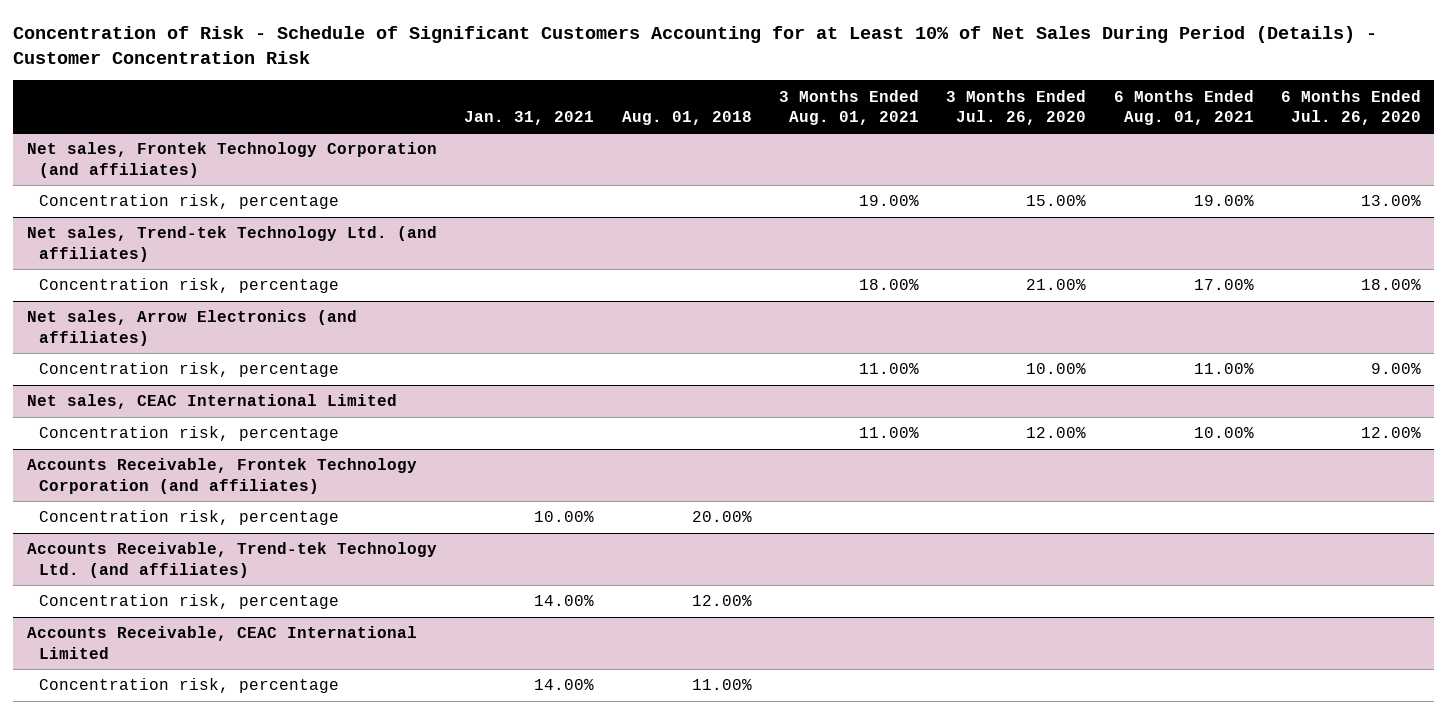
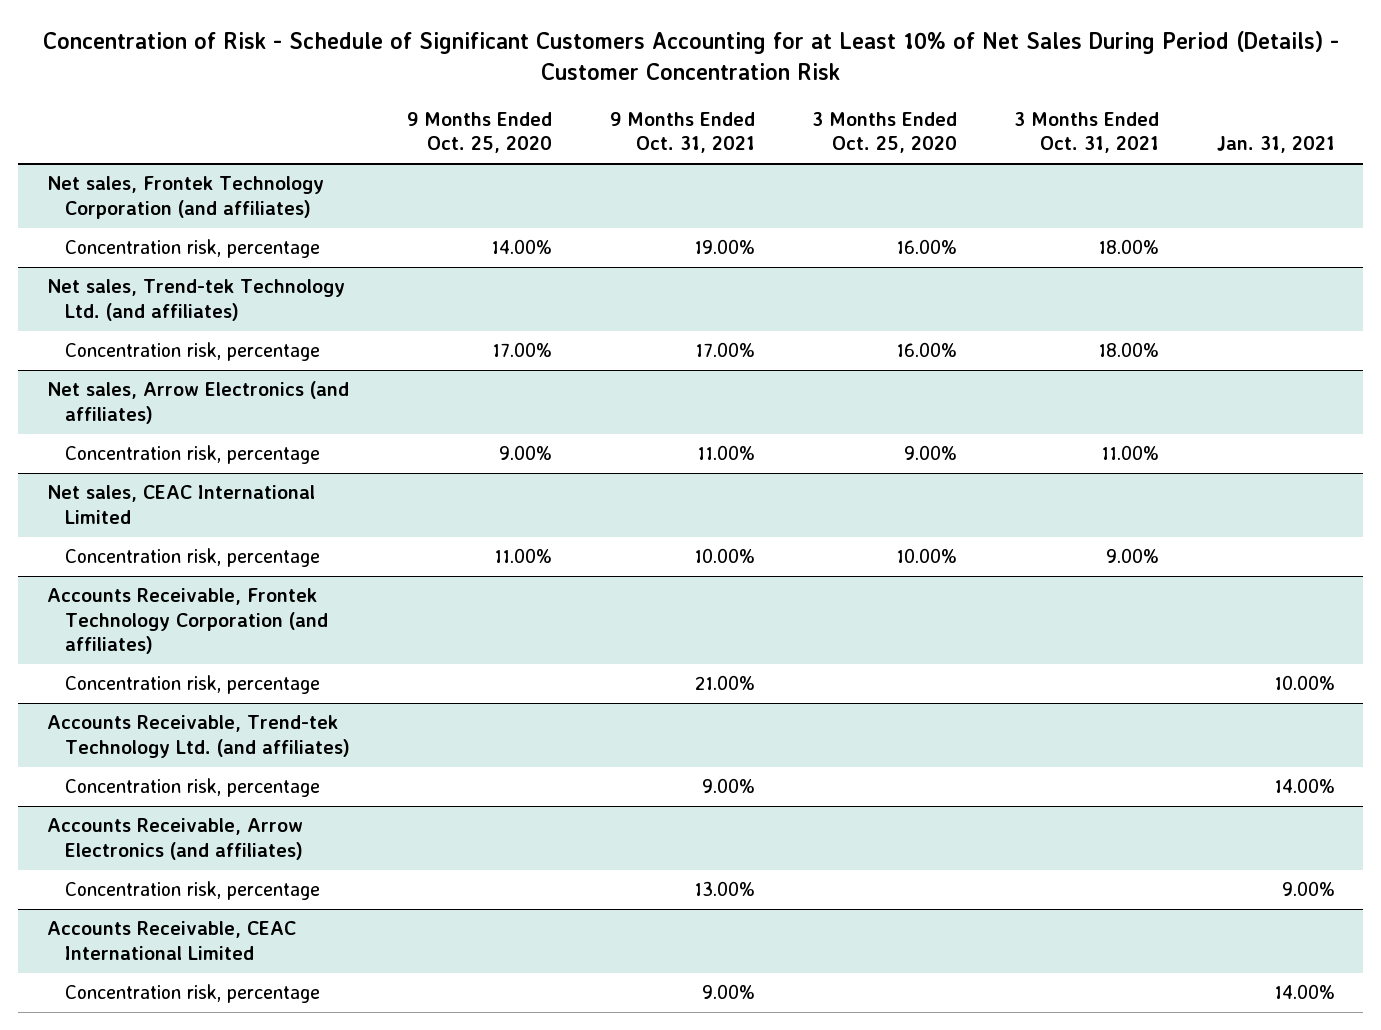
- | Jan. 31, 2021 | Aug. 01, 2018 | 3 Months Ended Aug. 01, 2021 | 3 Months Ended Jul. 26, 2020 | 6 Months Ended Aug. 01, 2021 | 6 Months Ended Jul. 26, 2020
+ | 9 Months Ended Oct. 25, 2020 | 9 Months Ended Oct. 31, 2021 | 3 Months Ended Oct. 25, 2020 | 3 Months Ended Oct. 31, 2021 | Jan. 31, 2021
+ Accounts Receivable, Arrow Electronics (and affiliates)
+ Concentration risk, percentage | | 13.00% | | | 9.00%

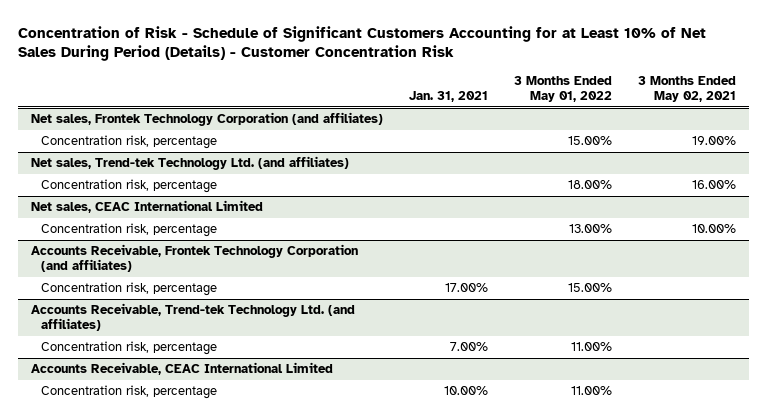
- | 9 Months Ended Oct. 25, 2020 | 9 Months Ended Oct. 31, 2021 | 3 Months Ended Oct. 25, 2020 | 3 Months Ended Oct. 31, 2021 | Jan. 31, 2021
+ | Jan. 31, 2021 | 3 Months Ended May 01, 2022 | 3 Months Ended May 02, 2021
- Net sales, Arrow Electronics (and affiliates)
- Concentration risk, percentage | 9.00% | 11.00% | 9.00% | 11.00% |
@ Accounts Receivable, Frontek Technology Corporation (and affiliates)
- Concentration risk, percentage | | 21.00% | | | 10.00%
+ Concentration risk, percentage | 17.00% | 15.00% |
@ Accounts Receivable, Trend-tek Technology Ltd. (and affiliates)
- Concentration risk, percentage | | 9.00% | | | 14.00%
- Accounts Receivable, Arrow Electronics (and affiliates)
- Concentration risk, percentage | | 13.00% | | | 9.00%
@ Accounts Receivable, Trend-tek Technology Ltd. (and affiliates)
+ Concentration risk, percentage | 7.00% | 11.00% |
@ Accounts Receivable, CEAC International Limited
- Concentration risk, percentage | | 9.00% | | | 14.00%
+ Concentration risk, percentage | 10.00% | 11.00% |

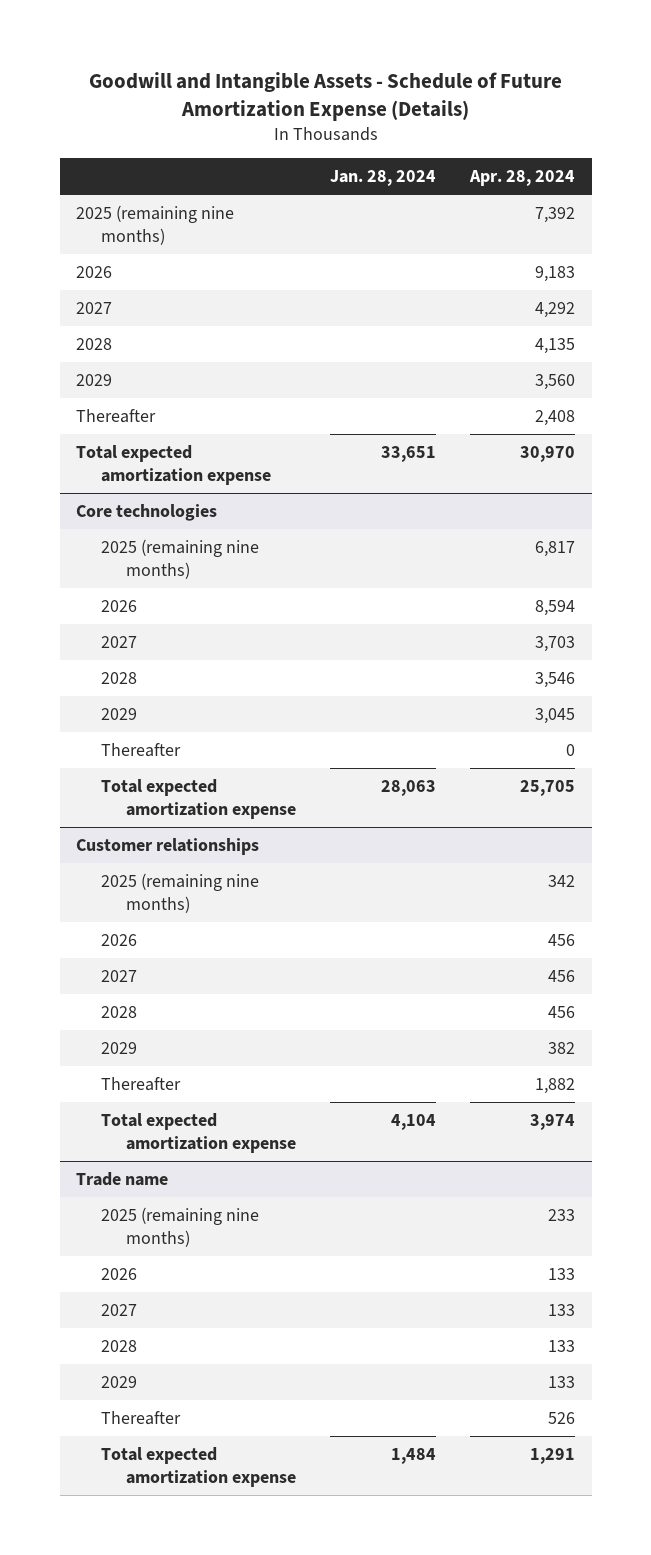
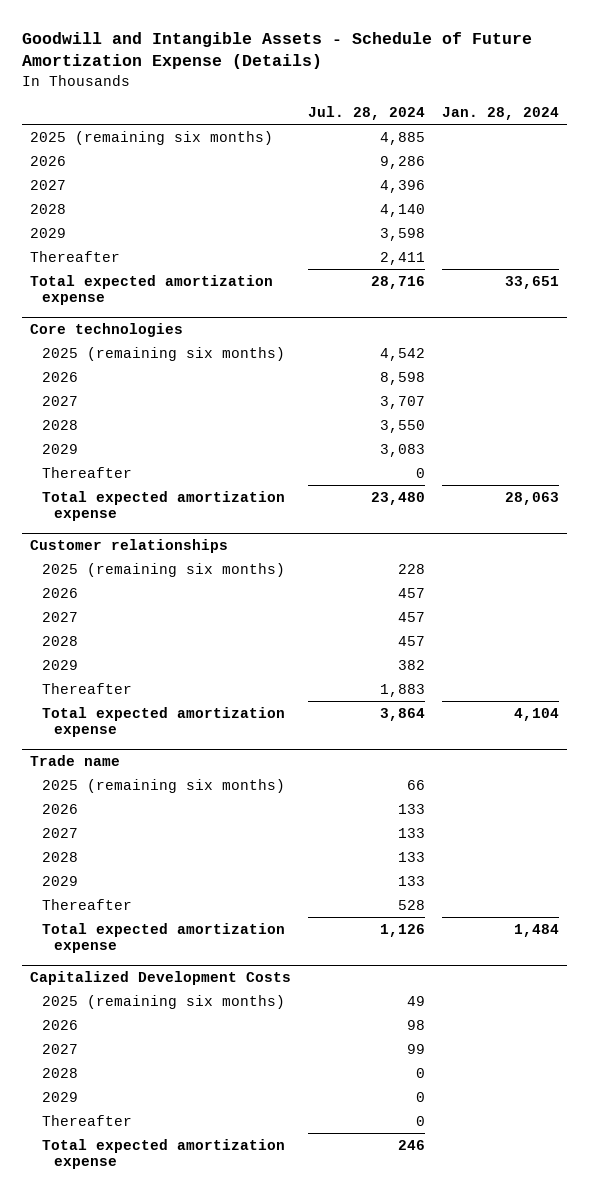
- | Jan. 28, 2024 | Apr. 28, 2024
+ | Jul. 28, 2024 | Jan. 28, 2024
- 2025 (remaining nine months) | | 7,392
+ 2025 (remaining six months) | 4,885 |
@ Core technologies
- 2025 (remaining nine months) | | 6,817
+ 2025 (remaining six months) | 4,542 |
@ Customer relationships
- 2025 (remaining nine months) | | 342
+ 2025 (remaining six months) | 228 |
@ Trade name
- 2025 (remaining nine months) | | 233
+ 2025 (remaining six months) | 66 |
+ Capitalized Development Costs
+ 2025 (remaining six months) | 49 |
+ 2026 | 98 |
+ 2027 | 99 |
+ 2028 | 0 |
+ 2029 | 0 |
+ Thereafter | 0 |
+ Total expected amortization expense | 246 |

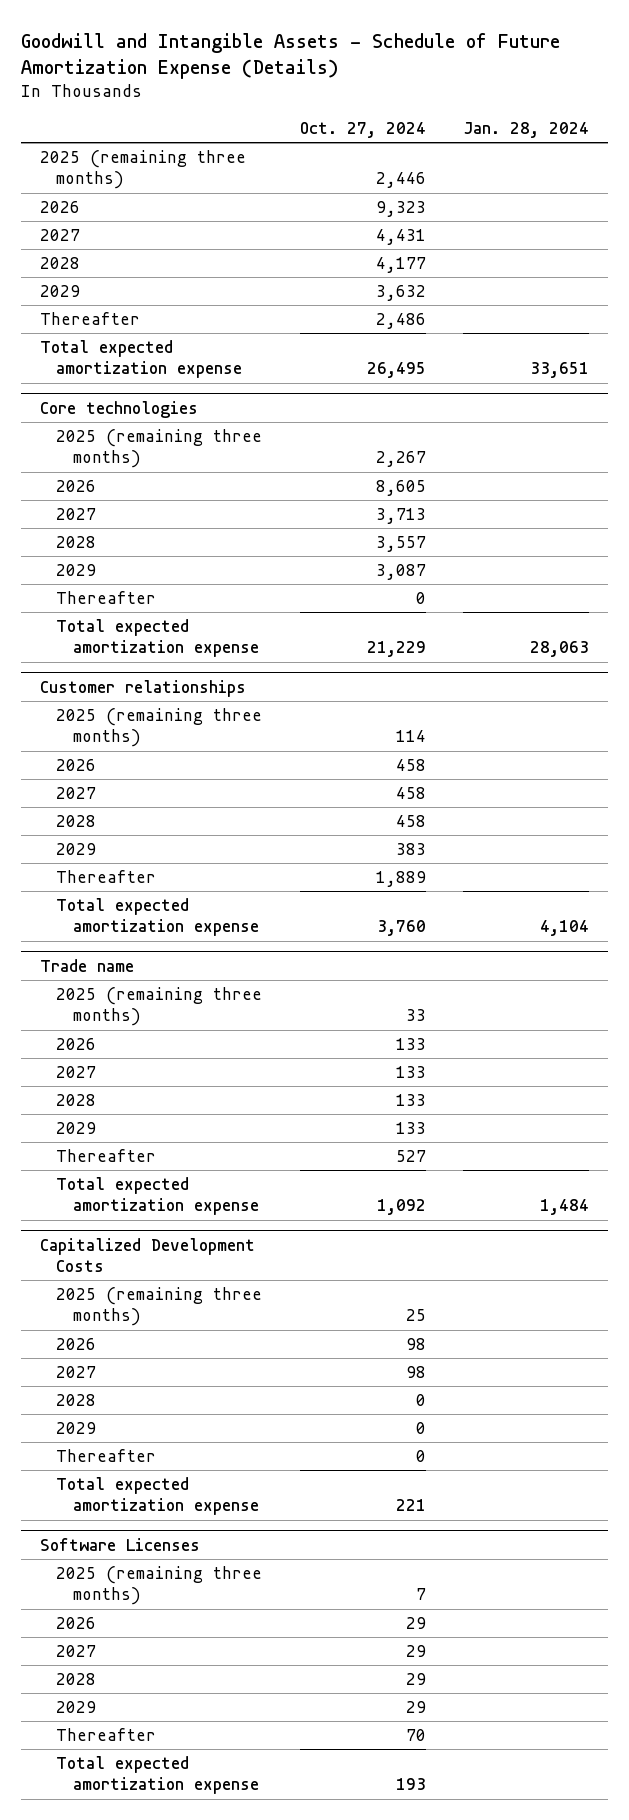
- | Jul. 28, 2024 | Jan. 28, 2024
+ | Oct. 27, 2024 | Jan. 28, 2024
- 2025 (remaining six months) | 4,885 |
+ 2025 (remaining three months) | 2,446 |
@ Core technologies
- 2025 (remaining six months) | 4,542 |
+ 2025 (remaining three months) | 2,267 |
@ Customer relationships
- 2025 (remaining six months) | 228 |
+ 2025 (remaining three months) | 114 |
@ Trade name
- 2025 (remaining six months) | 66 |
+ 2025 (remaining three months) | 33 |
@ Capitalized Development Costs
- 2025 (remaining six months) | 49 |
+ 2025 (remaining three months) | 25 |
+ Software Licenses
+ 2025 (remaining three months) | 7 |
+ 2026 | 29 |
+ 2027 | 29 |
+ 2028 | 29 |
+ 2029 | 29 |
+ Thereafter | 70 |
+ Total expected amortization expense | 193 |

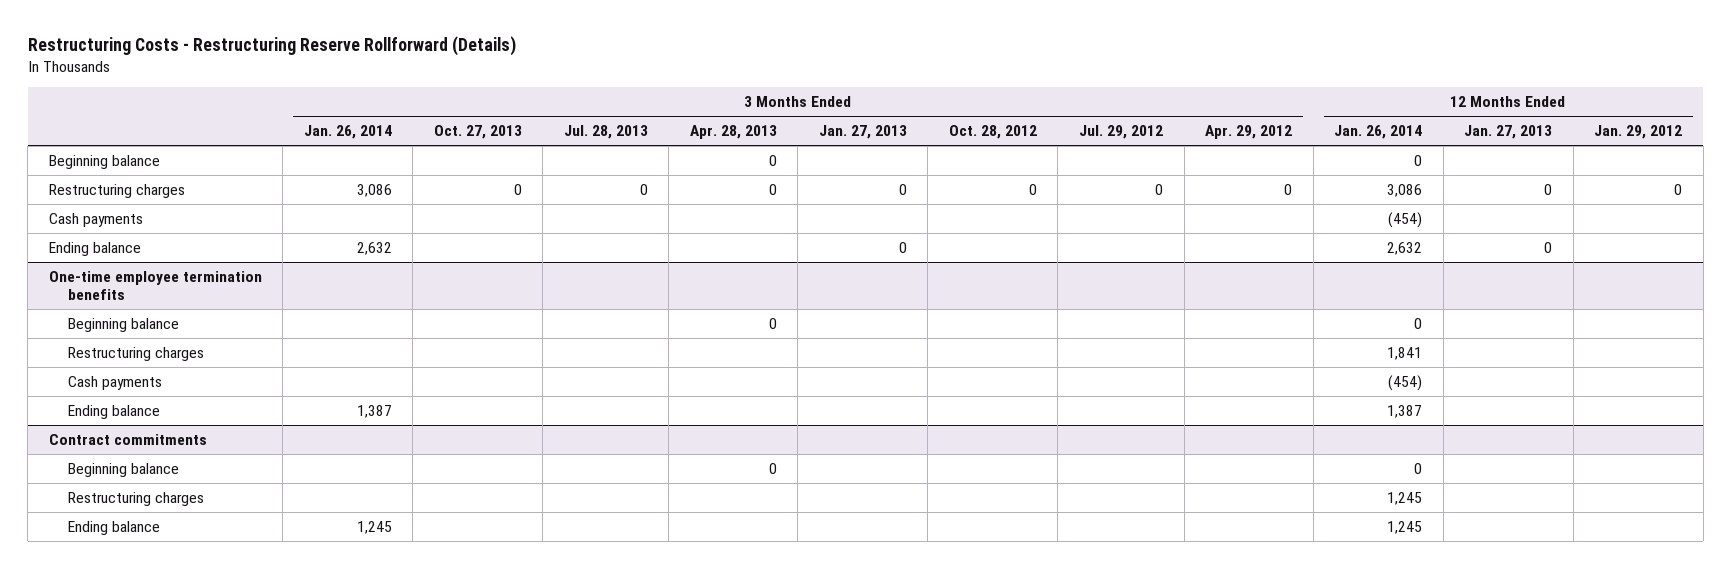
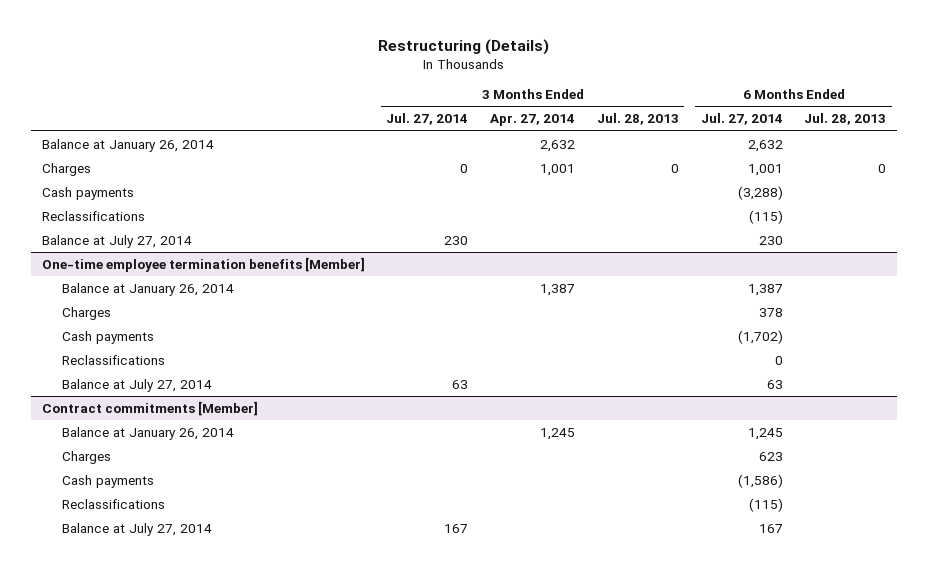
- Restructuring Costs - Restructuring Reserve Rollforward (Details)
+ Restructuring (Details)
- | 3 Months Ended Jan. 26, 2014 | 3 Months Ended Oct. 27, 2013 | 3 Months Ended Jul. 28, 2013 | 3 Months Ended Apr. 28, 2013 | 3 Months Ended Jan. 27, 2013 | 3 Months Ended Oct. 28, 2012 | 3 Months Ended Jul. 29, 2012 | 3 Months Ended Apr. 29, 2012 | 12 Months Ended Jan. 26, 2014 | 12 Months Ended Jan. 27, 2013 | 12 Months Ended Jan. 29, 2012
+ | 3 Months Ended Jul. 27, 2014 | 3 Months Ended Apr. 27, 2014 | 3 Months Ended Jul. 28, 2013 | 6 Months Ended Jul. 27, 2014 | 6 Months Ended Jul. 28, 2013
- Beginning balance | | | | 0 | | | | | 0 | |
- Restructuring charges | 3,086 | 0 | 0 | 0 | 0 | 0 | 0 | 0 | 3,086 | 0 | 0
+ Balance at January 26, 2014 | | 2,632 | | 2,632 |
+ Charges | 0 | 1,001 | 0 | 1,001 | 0
- Ending balance | 2,632 | | | | 0 | | | | 2,632 | 0 |
- One-time employee termination benefits
- Beginning balance | | | | 0 | | | | | 0 | |
- Restructuring charges | | | | | | | | | 1,841 | |
+ Reclassifications | | | | (115) |
+ Balance at July 27, 2014 | 230 | | | 230 |
+ One-time employee termination benefits [Member]
+ Balance at January 26, 2014 | | 1,387 | | 1,387 |
+ Charges | | | | 378 |
- Ending balance | 1,387 | | | | | | | | 1,387 | |
- Contract commitments
- Beginning balance | | | | 0 | | | | | 0 | |
- Restructuring charges | | | | | | | | | 1,245 | |
- Ending balance | 1,245 | | | | | | | | 1,245 | |
+ Reclassifications | | | | 0 |
+ Balance at July 27, 2014 | 63 | | | 63 |
+ Contract commitments [Member]
+ Balance at January 26, 2014 | | 1,245 | | 1,245 |
+ Charges | | | | 623 |
+ Cash payments | | | | (1,586) |
+ Reclassifications | | | | (115) |
+ Balance at July 27, 2014 | 167 | | | 167 |

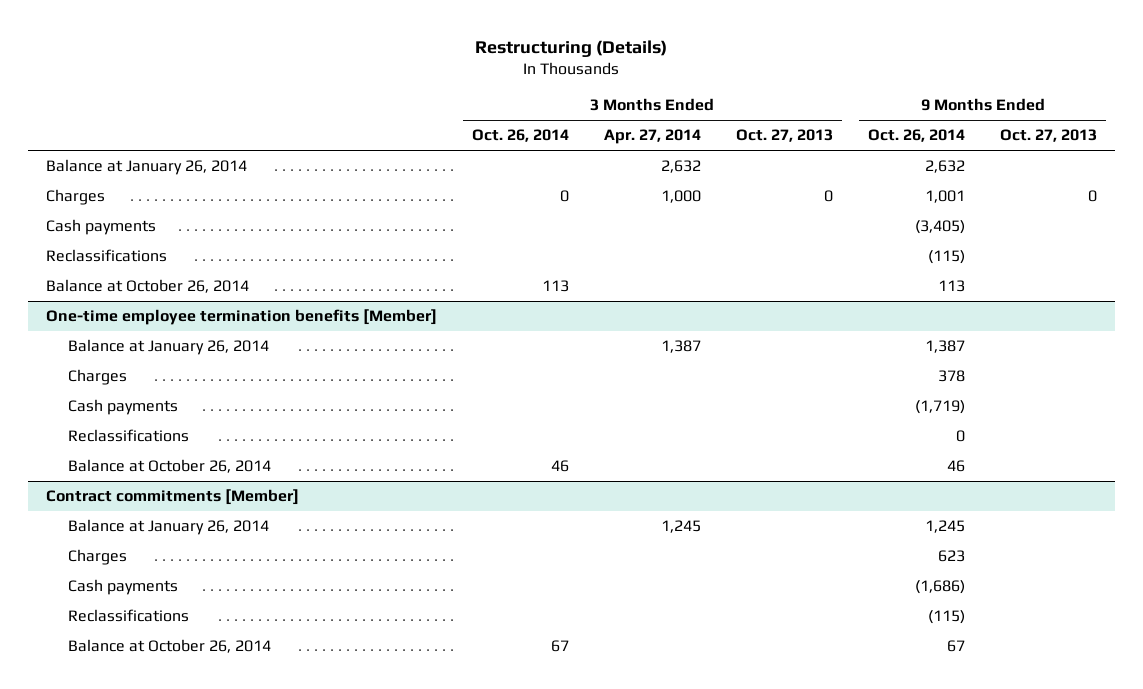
- | 3 Months Ended Jul. 27, 2014 | 3 Months Ended Apr. 27, 2014 | 3 Months Ended Jul. 28, 2013 | 6 Months Ended Jul. 27, 2014 | 6 Months Ended Jul. 28, 2013
+ | 3 Months Ended Oct. 26, 2014 | 3 Months Ended Apr. 27, 2014 | 3 Months Ended Oct. 27, 2013 | 9 Months Ended Oct. 26, 2014 | 9 Months Ended Oct. 27, 2013
- Charges | 0 | 1,001 | 0 | 1,001 | 0
+ Charges | 0 | 1,000 | 0 | 1,001 | 0
- Balance at July 27, 2014 | 230 | | | 230 |
+ Balance at October 26, 2014 | 113 | | | 113 |
@ One-time employee termination benefits [Member]
- Balance at July 27, 2014 | 63 | | | 63 |
+ Balance at October 26, 2014 | 46 | | | 46 |
@ Contract commitments [Member]
- Balance at July 27, 2014 | 167 | | | 167 |
+ Balance at October 26, 2014 | 67 | | | 67 |

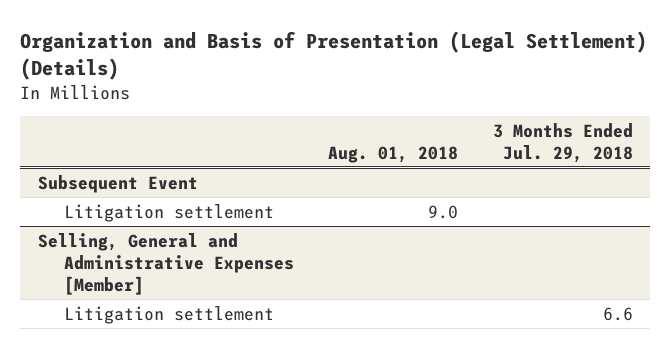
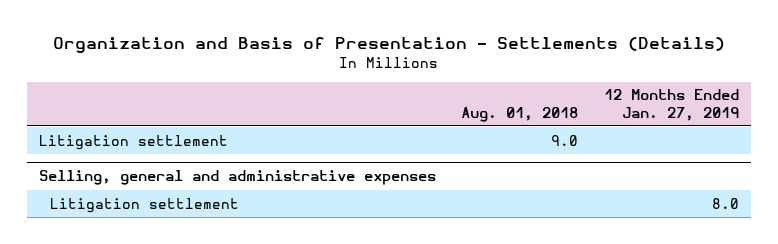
- Organization and Basis of Presentation (Legal Settlement) (Details)
+ Organization and Basis of Presentation - Settlements (Details)
- | Aug. 01, 2018 | 3 Months Ended Jul. 29, 2018
+ | Aug. 01, 2018 | 12 Months Ended Jan. 27, 2019
- Subsequent Event
- Selling, General and Administrative Expenses [Member]
+ Selling, general and administrative expenses

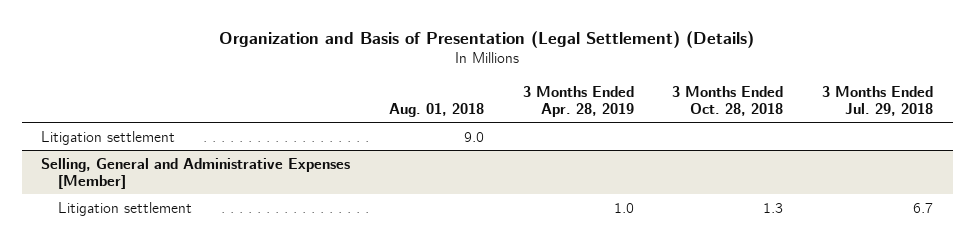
- Organization and Basis of Presentation - Settlements (Details)
+ Organization and Basis of Presentation (Legal Settlement) (Details)
- | Aug. 01, 2018 | 12 Months Ended Jan. 27, 2019
+ | Aug. 01, 2018 | 3 Months Ended Apr. 28, 2019 | 3 Months Ended Oct. 28, 2018 | 3 Months Ended Jul. 29, 2018
- Selling, general and administrative expenses
+ Selling, General and Administrative Expenses [Member]

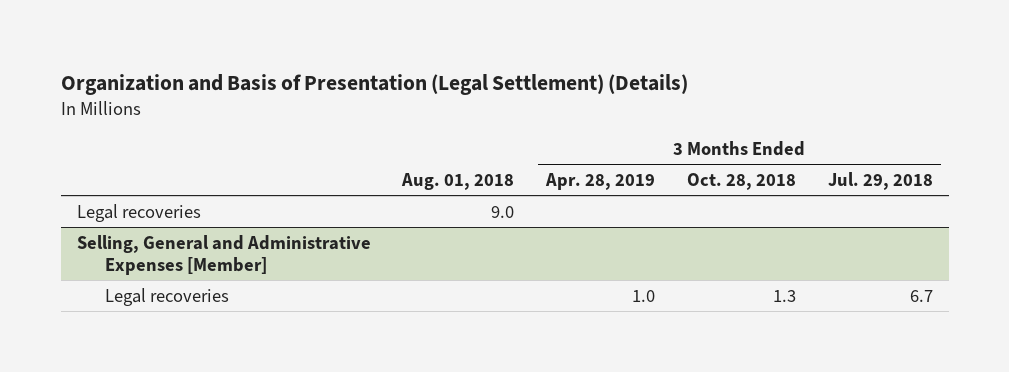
- Litigation settlement | 9.0 | | |
+ Legal recoveries | 9.0 | | |
@ Selling, General and Administrative Expenses [Member]
- Litigation settlement | | 1.0 | 1.3 | 6.7
+ Legal recoveries | | 1.0 | 1.3 | 6.7

